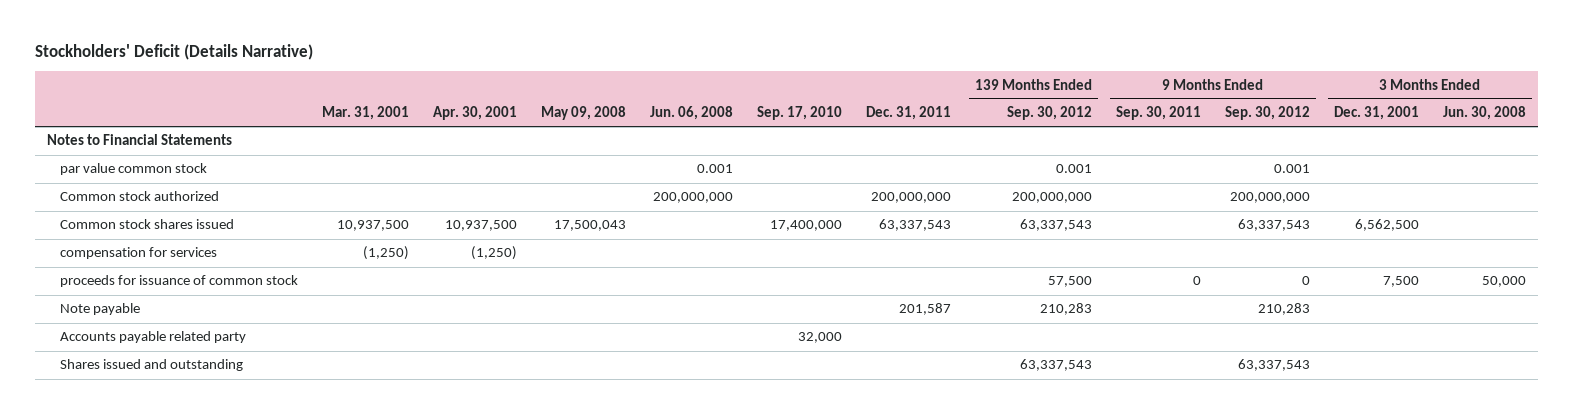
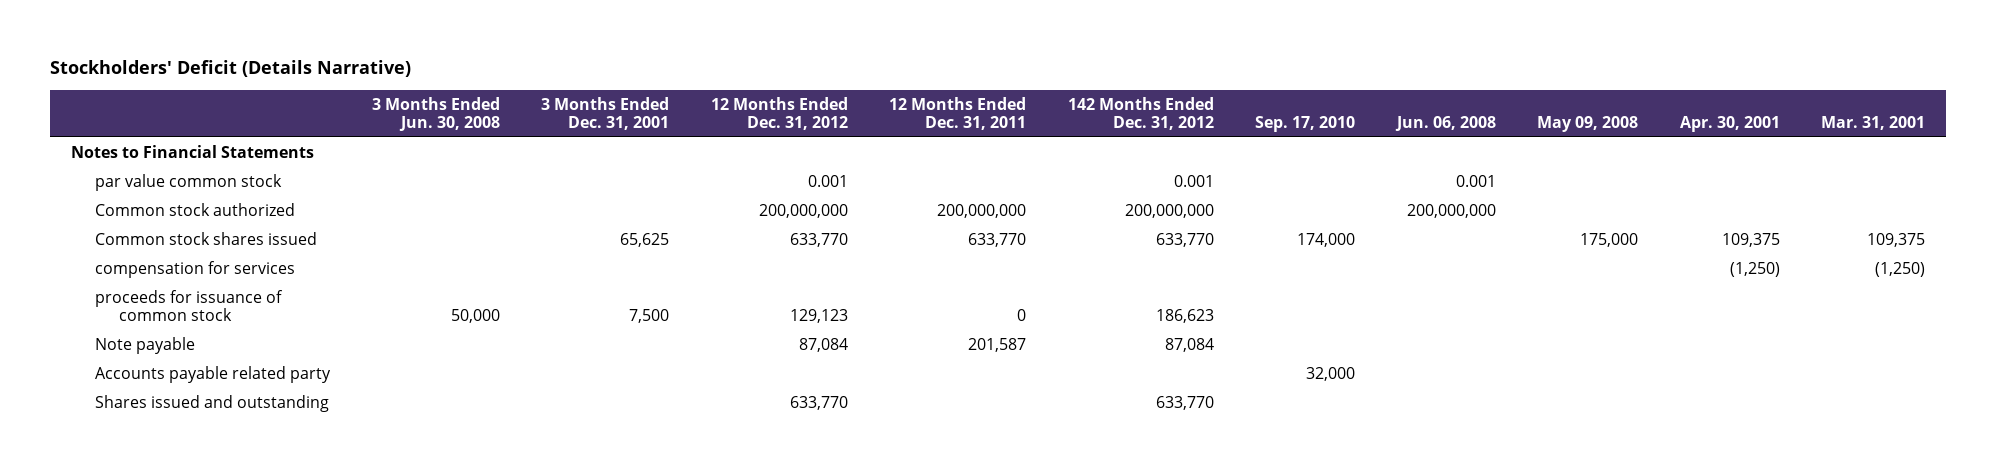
- | Mar. 31, 2001 | Apr. 30, 2001 | May 09, 2008 | Jun. 06, 2008 | Sep. 17, 2010 | Dec. 31, 2011 | 139 Months Ended Sep. 30, 2012 | 9 Months Ended Sep. 30, 2011 | 9 Months Ended Sep. 30, 2012 | 3 Months Ended Dec. 31, 2001 | 3 Months Ended Jun. 30, 2008
+ | 3 Months Ended Jun. 30, 2008 | 3 Months Ended Dec. 31, 2001 | 12 Months Ended Dec. 31, 2012 | 12 Months Ended Dec. 31, 2011 | 142 Months Ended Dec. 31, 2012 | Sep. 17, 2010 | Jun. 06, 2008 | May 09, 2008 | Apr. 30, 2001 | Mar. 31, 2001
- Common stock shares issued | 10,937,500 | 10,937,500 | 17,500,043 | | 17,400,000 | 63,337,543 | 63,337,543 | | 63,337,543 | 6,562,500 |
+ Common stock shares issued | | 65,625 | 633,770 | 633,770 | 633,770 | 174,000 | | 175,000 | 109,375 | 109,375

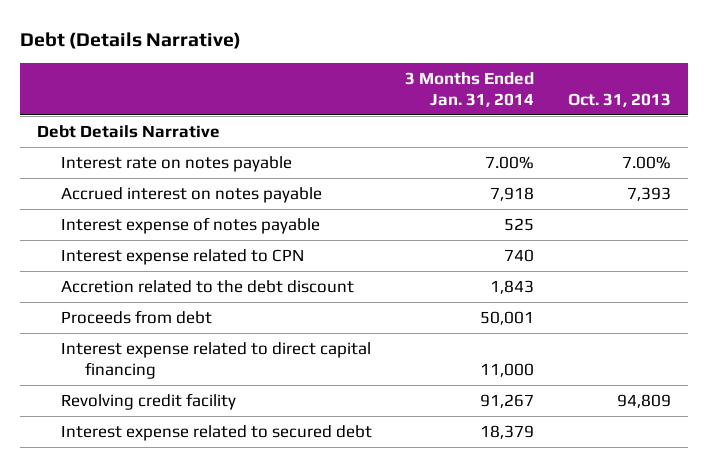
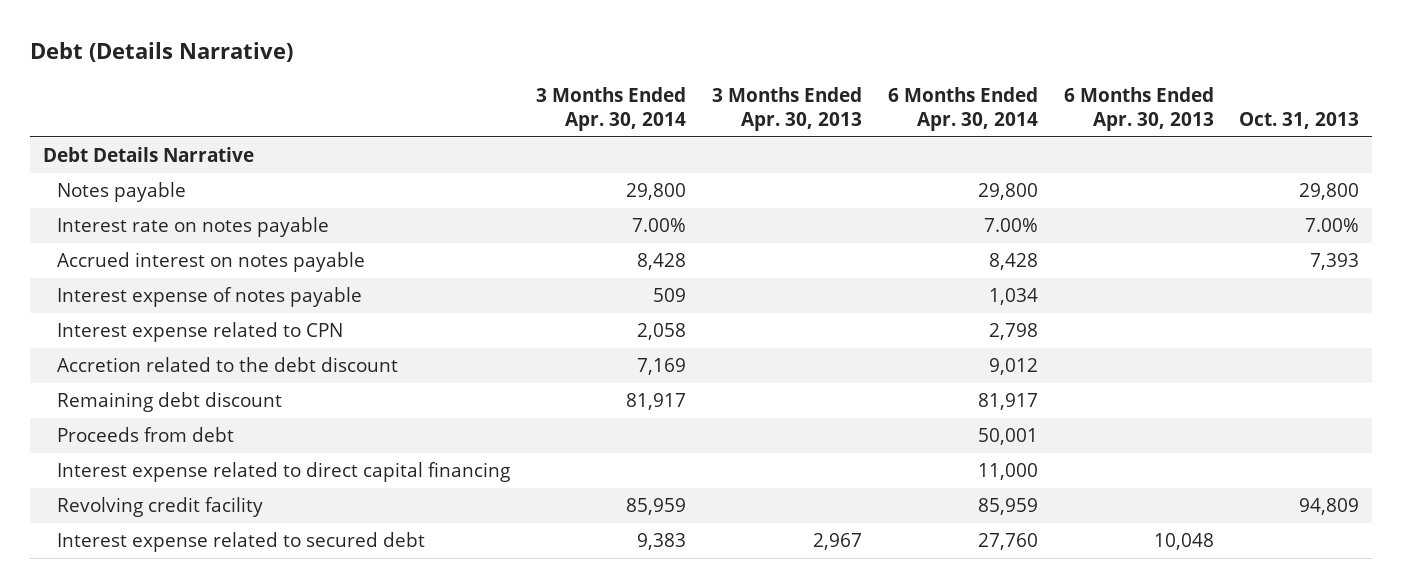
- | 3 Months Ended Jan. 31, 2014 | Oct. 31, 2013
+ | 3 Months Ended Apr. 30, 2014 | 3 Months Ended Apr. 30, 2013 | 6 Months Ended Apr. 30, 2014 | 6 Months Ended Apr. 30, 2013 | Oct. 31, 2013
+ Notes payable | 29,800 | | 29,800 | | 29,800
+ Remaining debt discount | 81,917 | | 81,917 | |

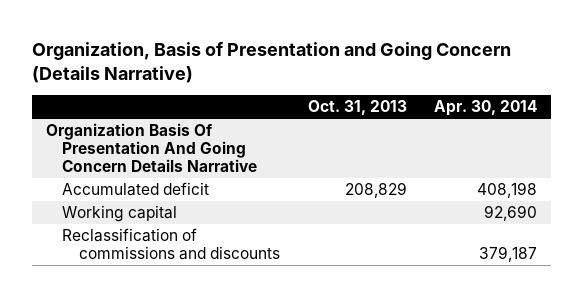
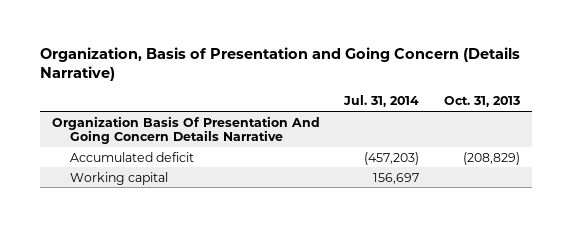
- | Oct. 31, 2013 | Apr. 30, 2014
+ | Jul. 31, 2014 | Oct. 31, 2013
- Accumulated deficit | 208,829 | 408,198
+ Accumulated deficit | (457,203) | (208,829)
- Reclassification of commissions and discounts | | 379,187

